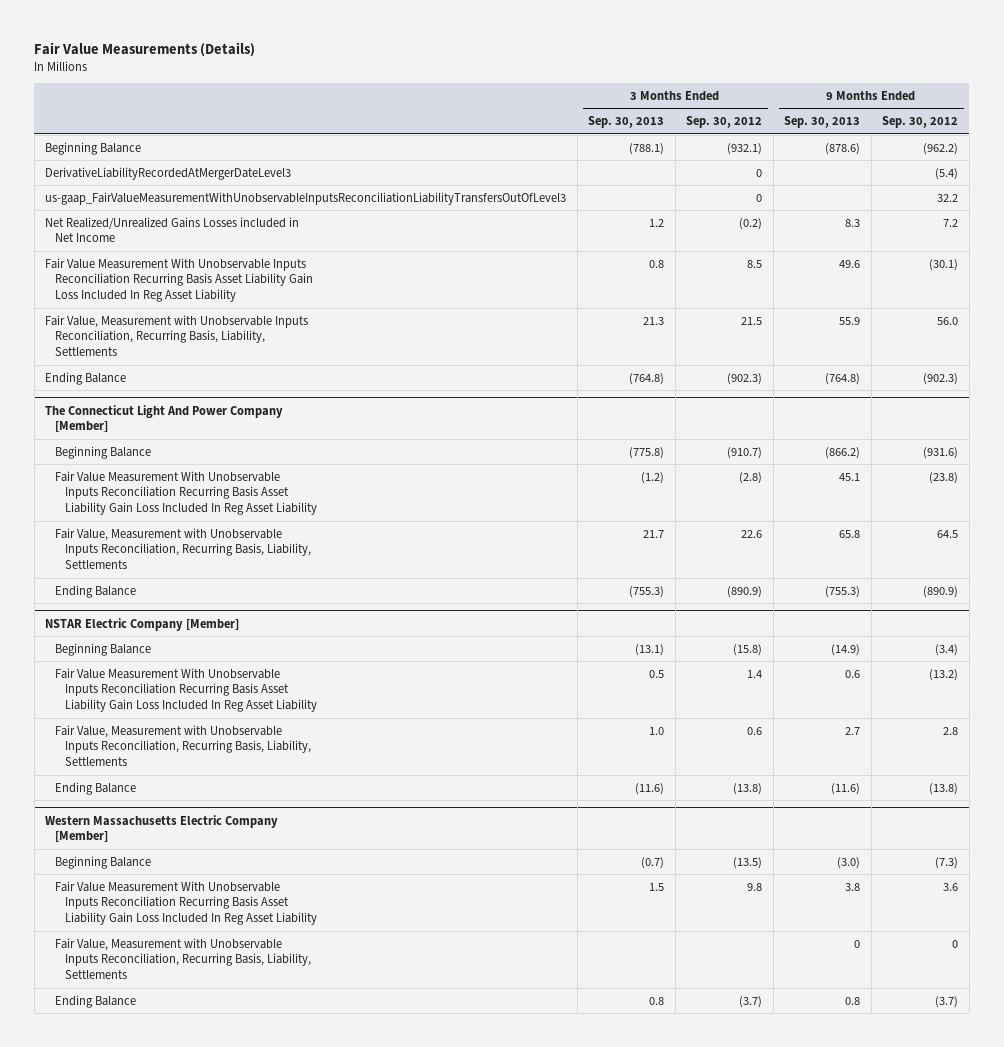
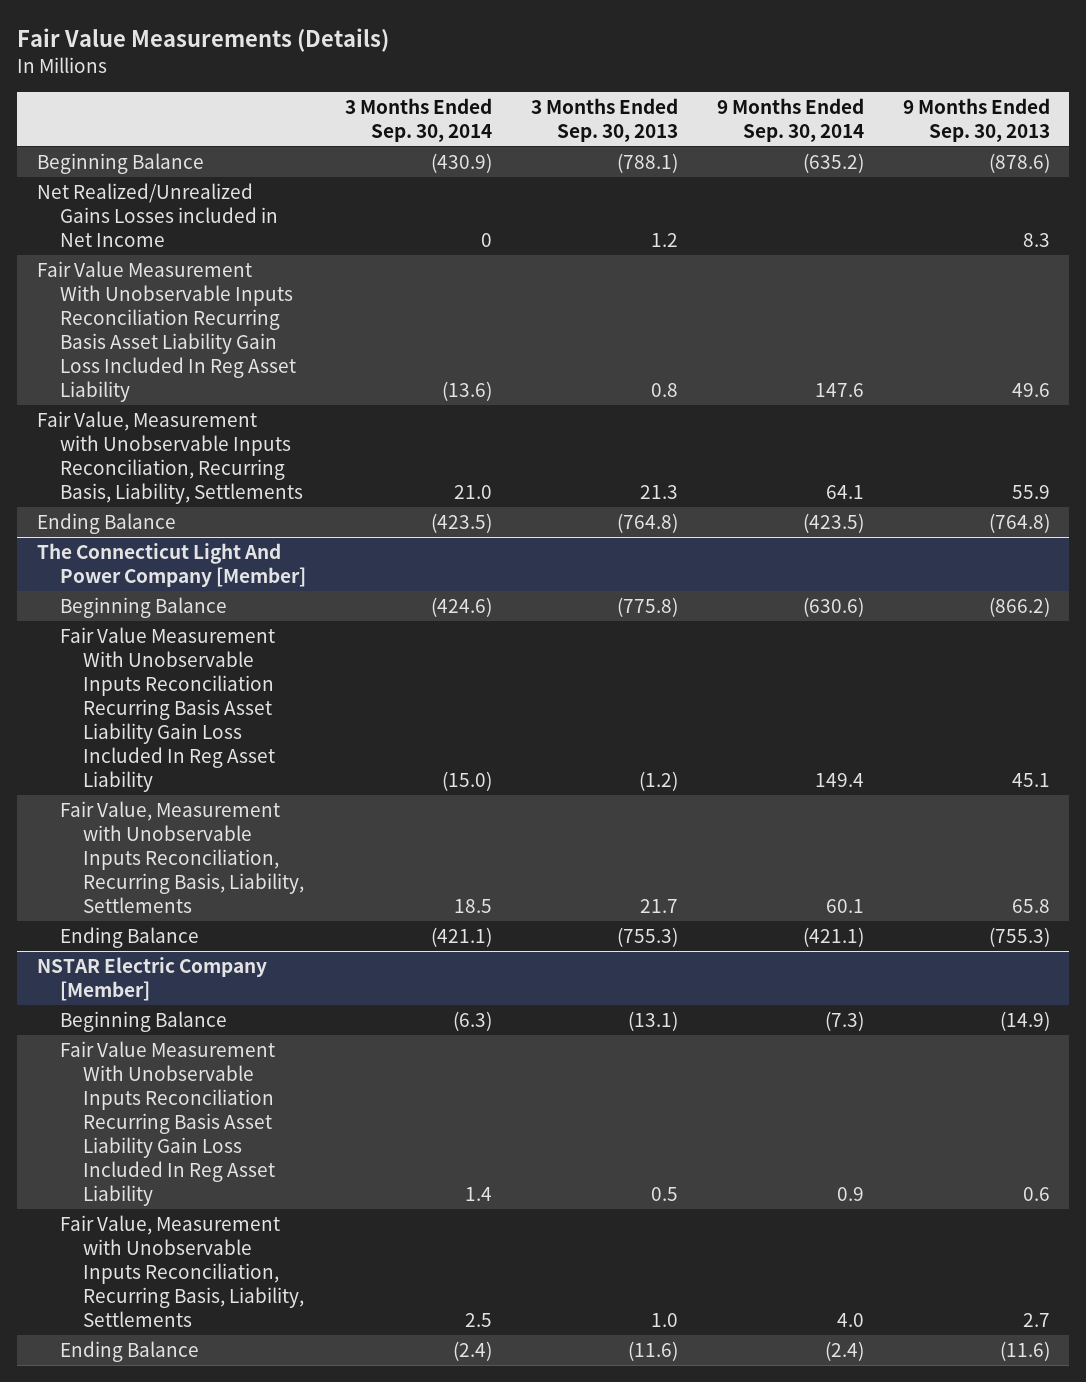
- | 3 Months Ended Sep. 30, 2013 | 3 Months Ended Sep. 30, 2012 | 9 Months Ended Sep. 30, 2013 | 9 Months Ended Sep. 30, 2012
+ | 3 Months Ended Sep. 30, 2014 | 3 Months Ended Sep. 30, 2013 | 9 Months Ended Sep. 30, 2014 | 9 Months Ended Sep. 30, 2013
- DerivativeLiabilityRecordedAtMergerDateLevel3 | | 0 | | (5.4)
- us-gaap_FairValueMeasurementWithUnobservableInputsReconciliationLiabilityTransfersOutOfLevel3 | | 0 | | 32.2
- Western Massachusetts Electric Company [Member]
- Beginning Balance | (0.7) | (13.5) | (3.0) | (7.3)
- Fair Value Measurement With Unobservable Inputs Reconciliation Recurring Basis Asset Liability Gain Loss Included In Reg Asset Liability | 1.5 | 9.8 | 3.8 | 3.6
- Fair Value, Measurement with Unobservable Inputs Reconciliation, Recurring Basis, Liability, Settlements | | | 0 | 0
- Ending Balance | 0.8 | (3.7) | 0.8 | (3.7)

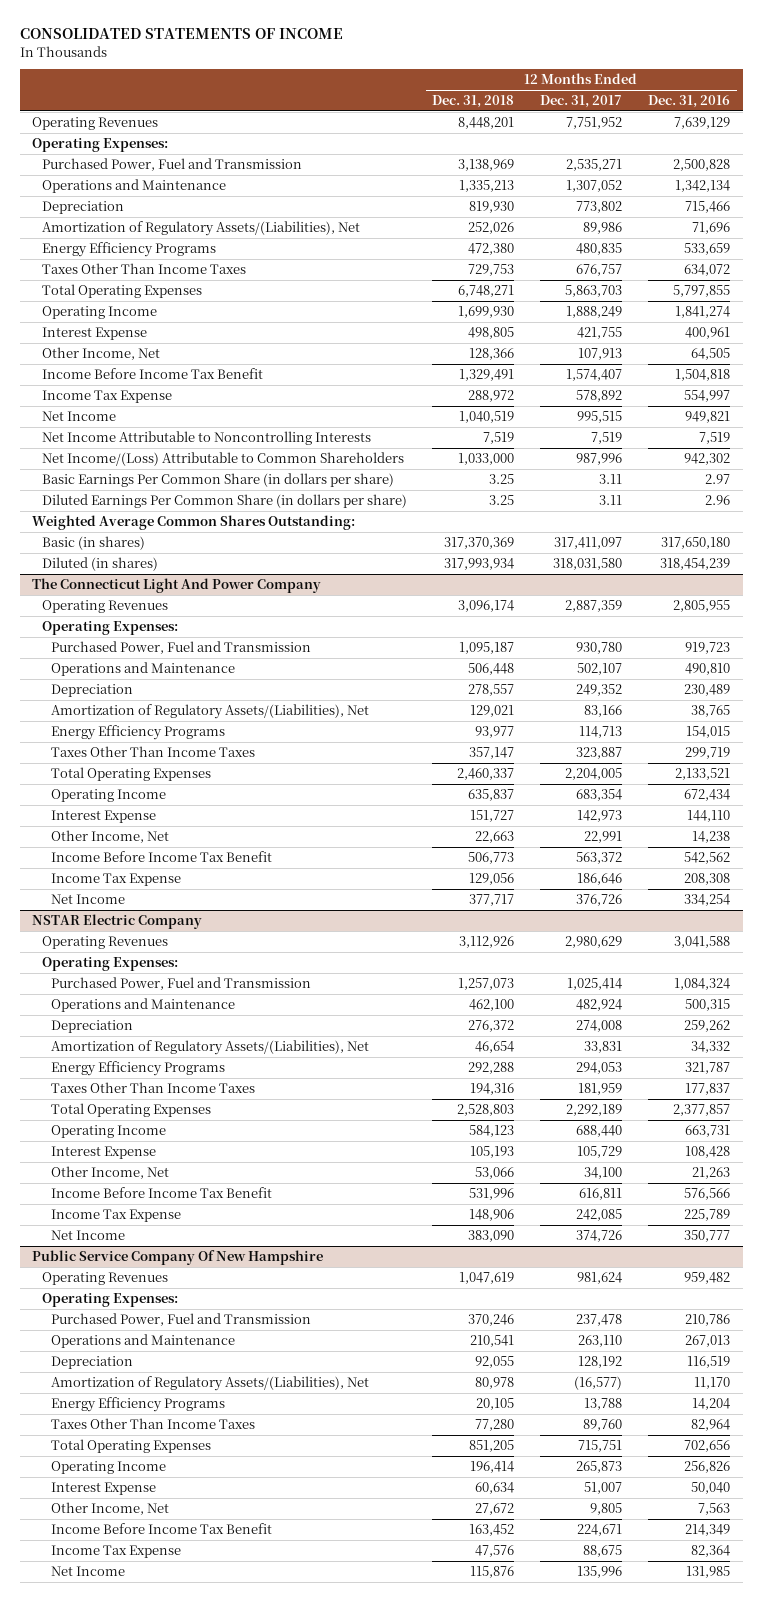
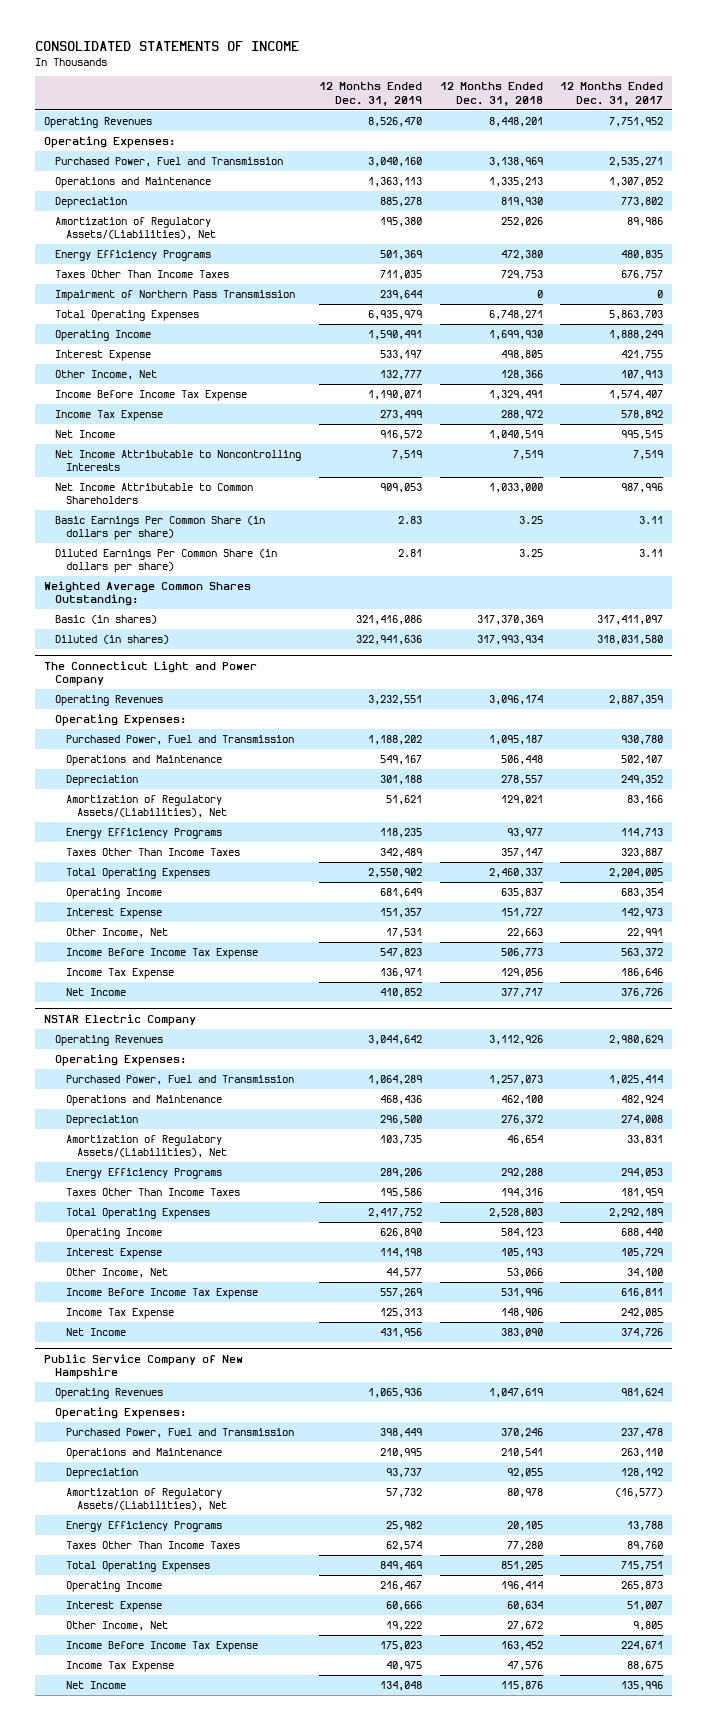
- | 12 Months Ended Dec. 31, 2018 | 12 Months Ended Dec. 31, 2017 | 12 Months Ended Dec. 31, 2016
+ | 12 Months Ended Dec. 31, 2019 | 12 Months Ended Dec. 31, 2018 | 12 Months Ended Dec. 31, 2017
+ Impairment of Northern Pass Transmission | 239,644 | 0 | 0
- Income Before Income Tax Benefit | 1,329,491 | 1,574,407 | 1,504,818
+ Income Before Income Tax Expense | 1,190,071 | 1,329,491 | 1,574,407
- Net Income/(Loss) Attributable to Common Shareholders | 1,033,000 | 987,996 | 942,302
+ Net Income Attributable to Common Shareholders | 909,053 | 1,033,000 | 987,996
- The Connecticut Light And Power Company
+ The Connecticut Light and Power Company
- Income Before Income Tax Benefit | 506,773 | 563,372 | 542,562
+ Income Before Income Tax Expense | 547,823 | 506,773 | 563,372
@ NSTAR Electric Company
- Income Before Income Tax Benefit | 531,996 | 616,811 | 576,566
+ Income Before Income Tax Expense | 557,269 | 531,996 | 616,811
- Public Service Company Of New Hampshire
+ Public Service Company of New Hampshire
- Income Before Income Tax Benefit | 163,452 | 224,671 | 214,349
+ Income Before Income Tax Expense | 175,023 | 163,452 | 224,671

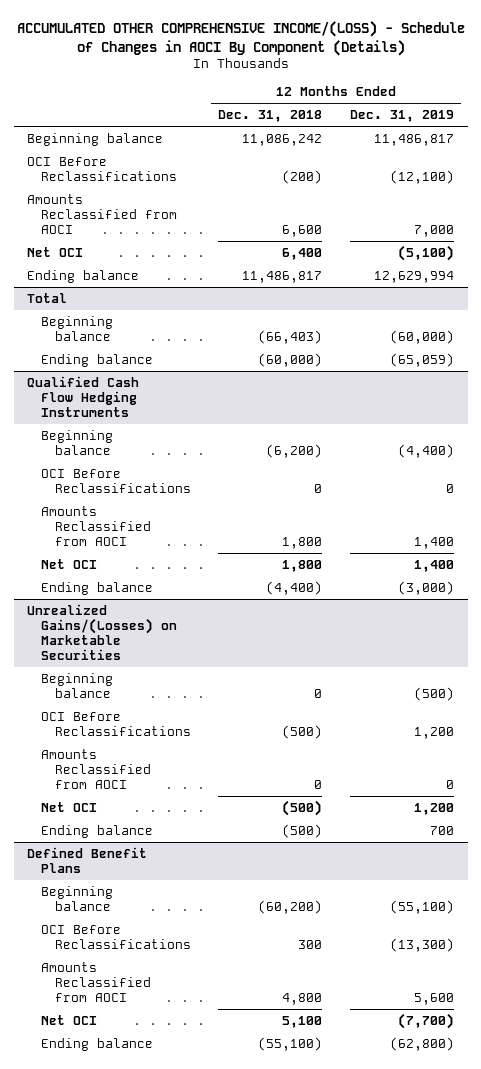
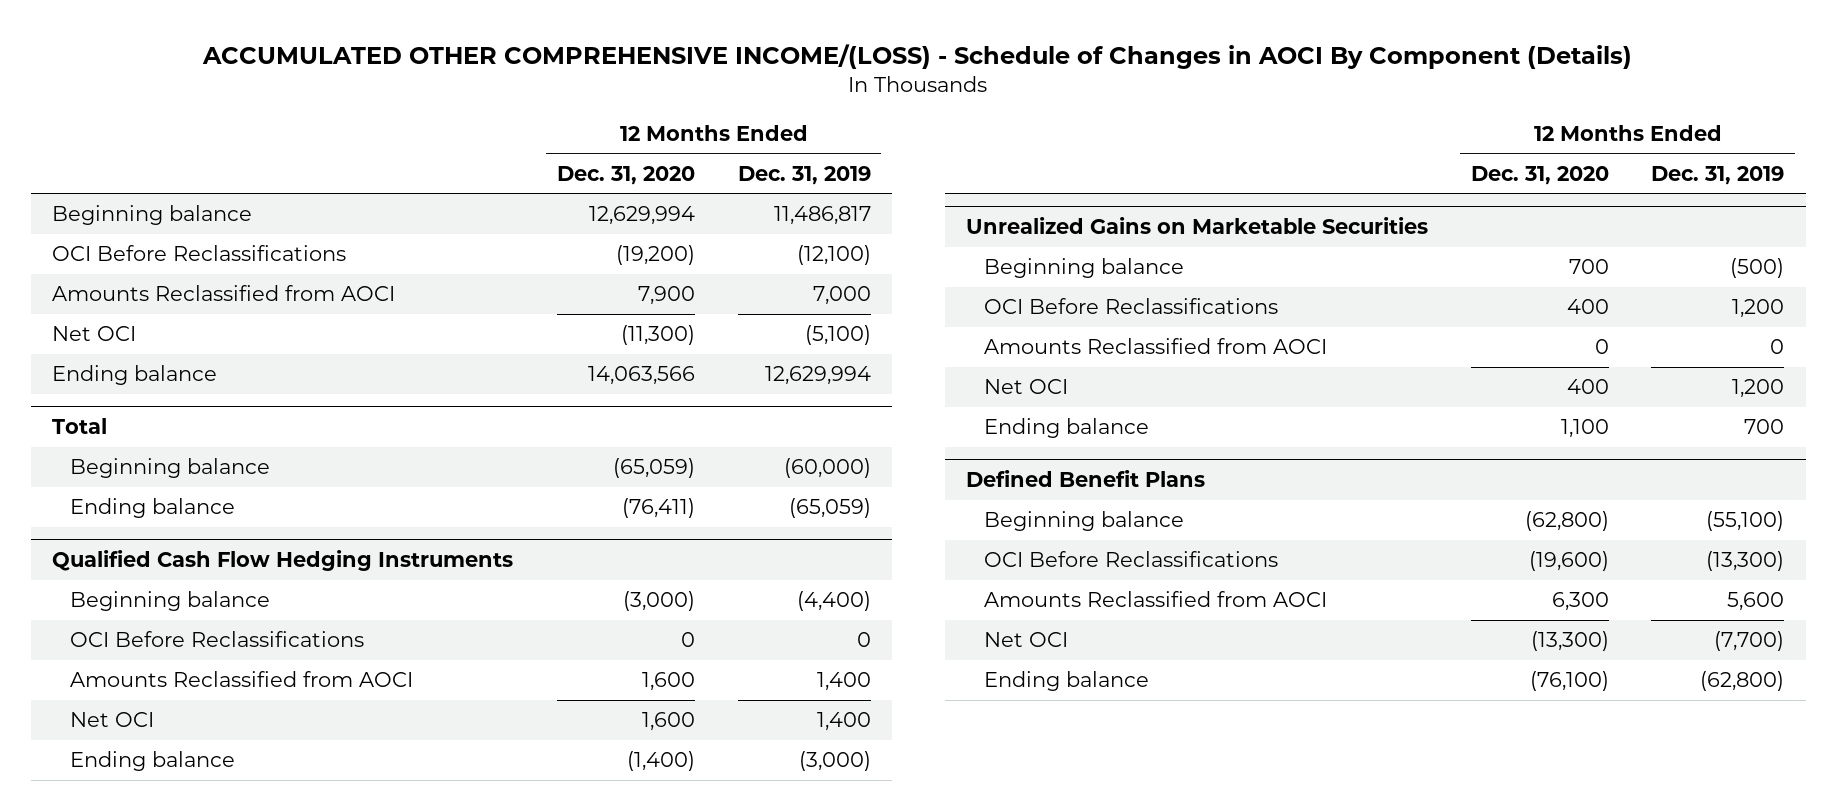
- | 12 Months Ended Dec. 31, 2018 | 12 Months Ended Dec. 31, 2019
+ | 12 Months Ended Dec. 31, 2020 | 12 Months Ended Dec. 31, 2019
- Unrealized Gains/(Losses) on Marketable Securities
+ Unrealized Gains on Marketable Securities

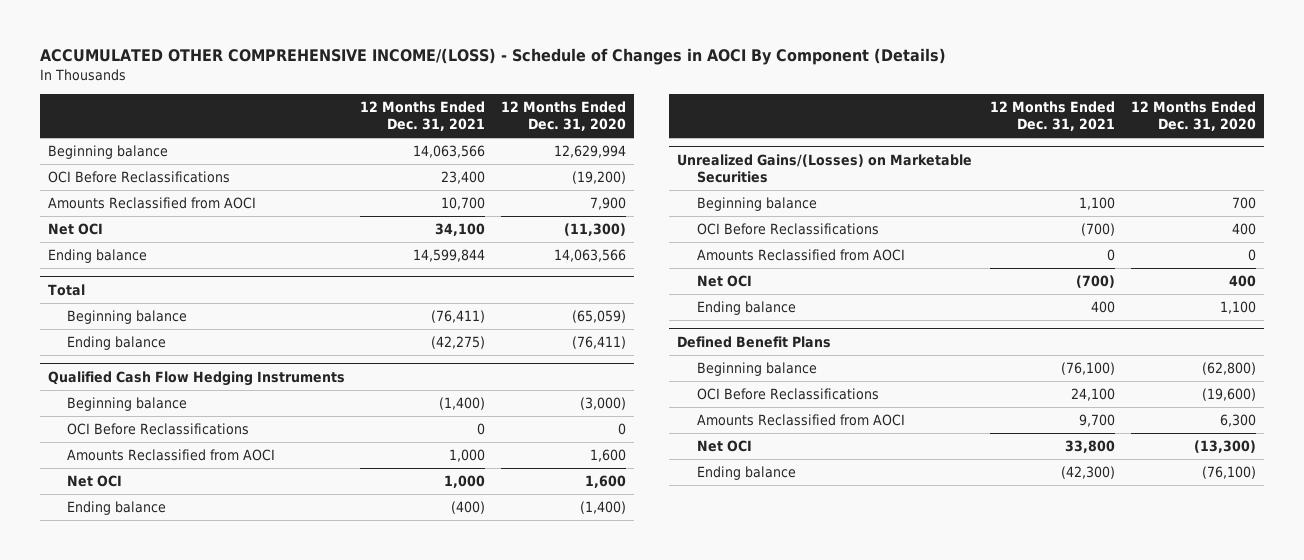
- | 12 Months Ended Dec. 31, 2020 | 12 Months Ended Dec. 31, 2019
+ | 12 Months Ended Dec. 31, 2021 | 12 Months Ended Dec. 31, 2020
- Unrealized Gains on Marketable Securities
+ Unrealized Gains/(Losses) on Marketable Securities

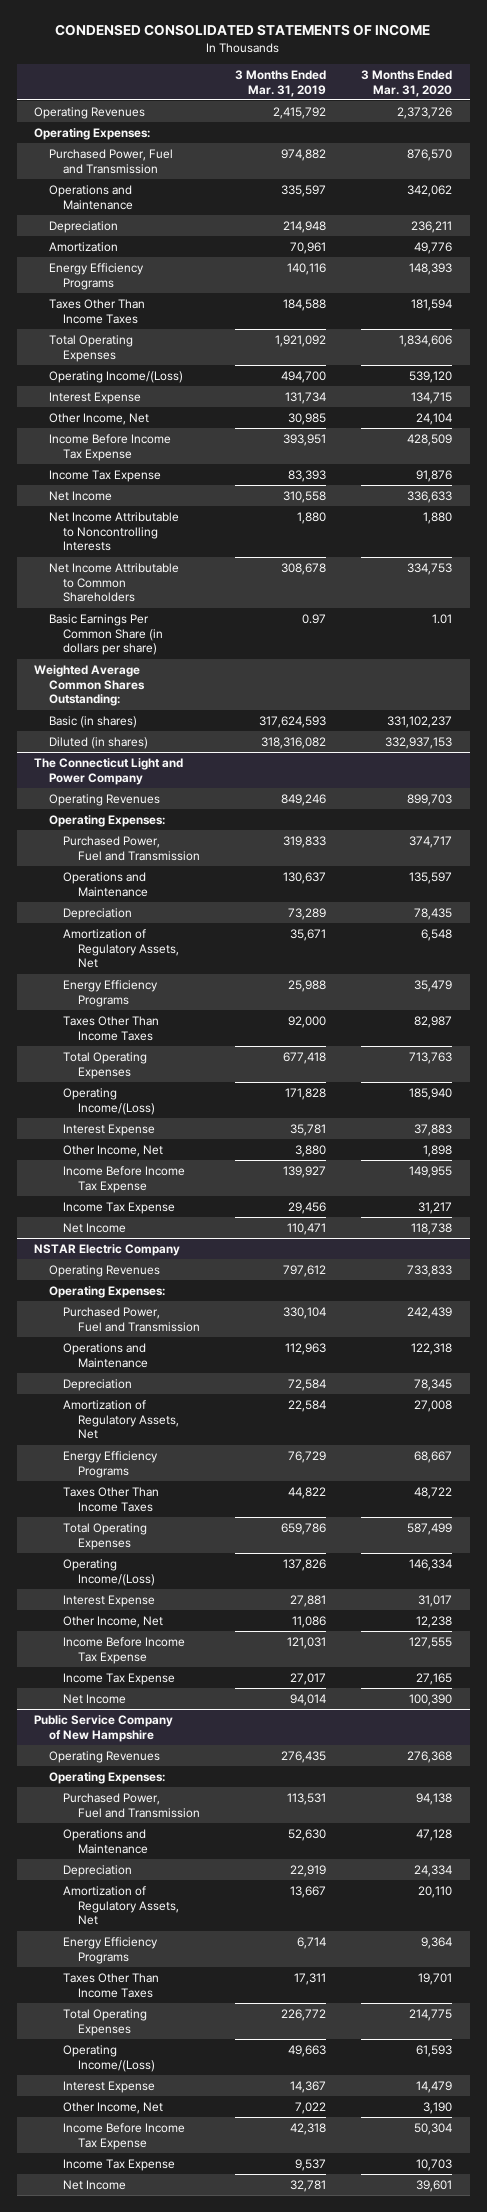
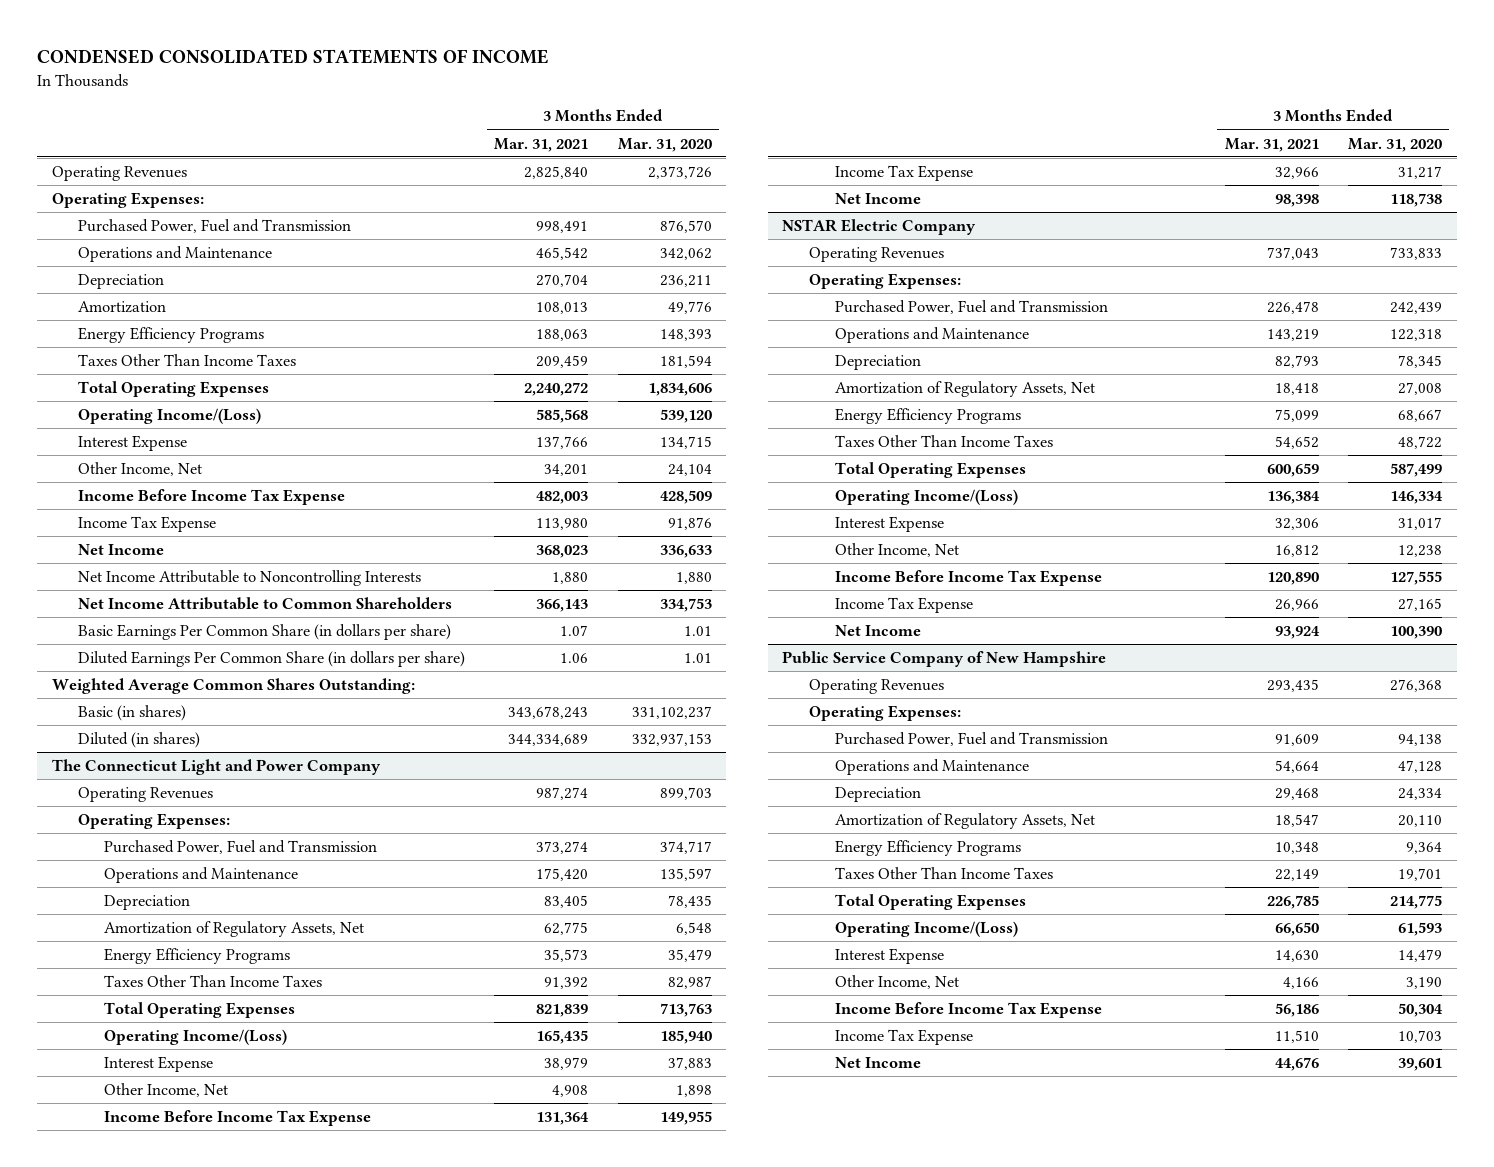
- | 3 Months Ended Mar. 31, 2019 | 3 Months Ended Mar. 31, 2020
+ | 3 Months Ended Mar. 31, 2021 | 3 Months Ended Mar. 31, 2020
+ Diluted Earnings Per Common Share (in dollars per share) | 1.06 | 1.01

